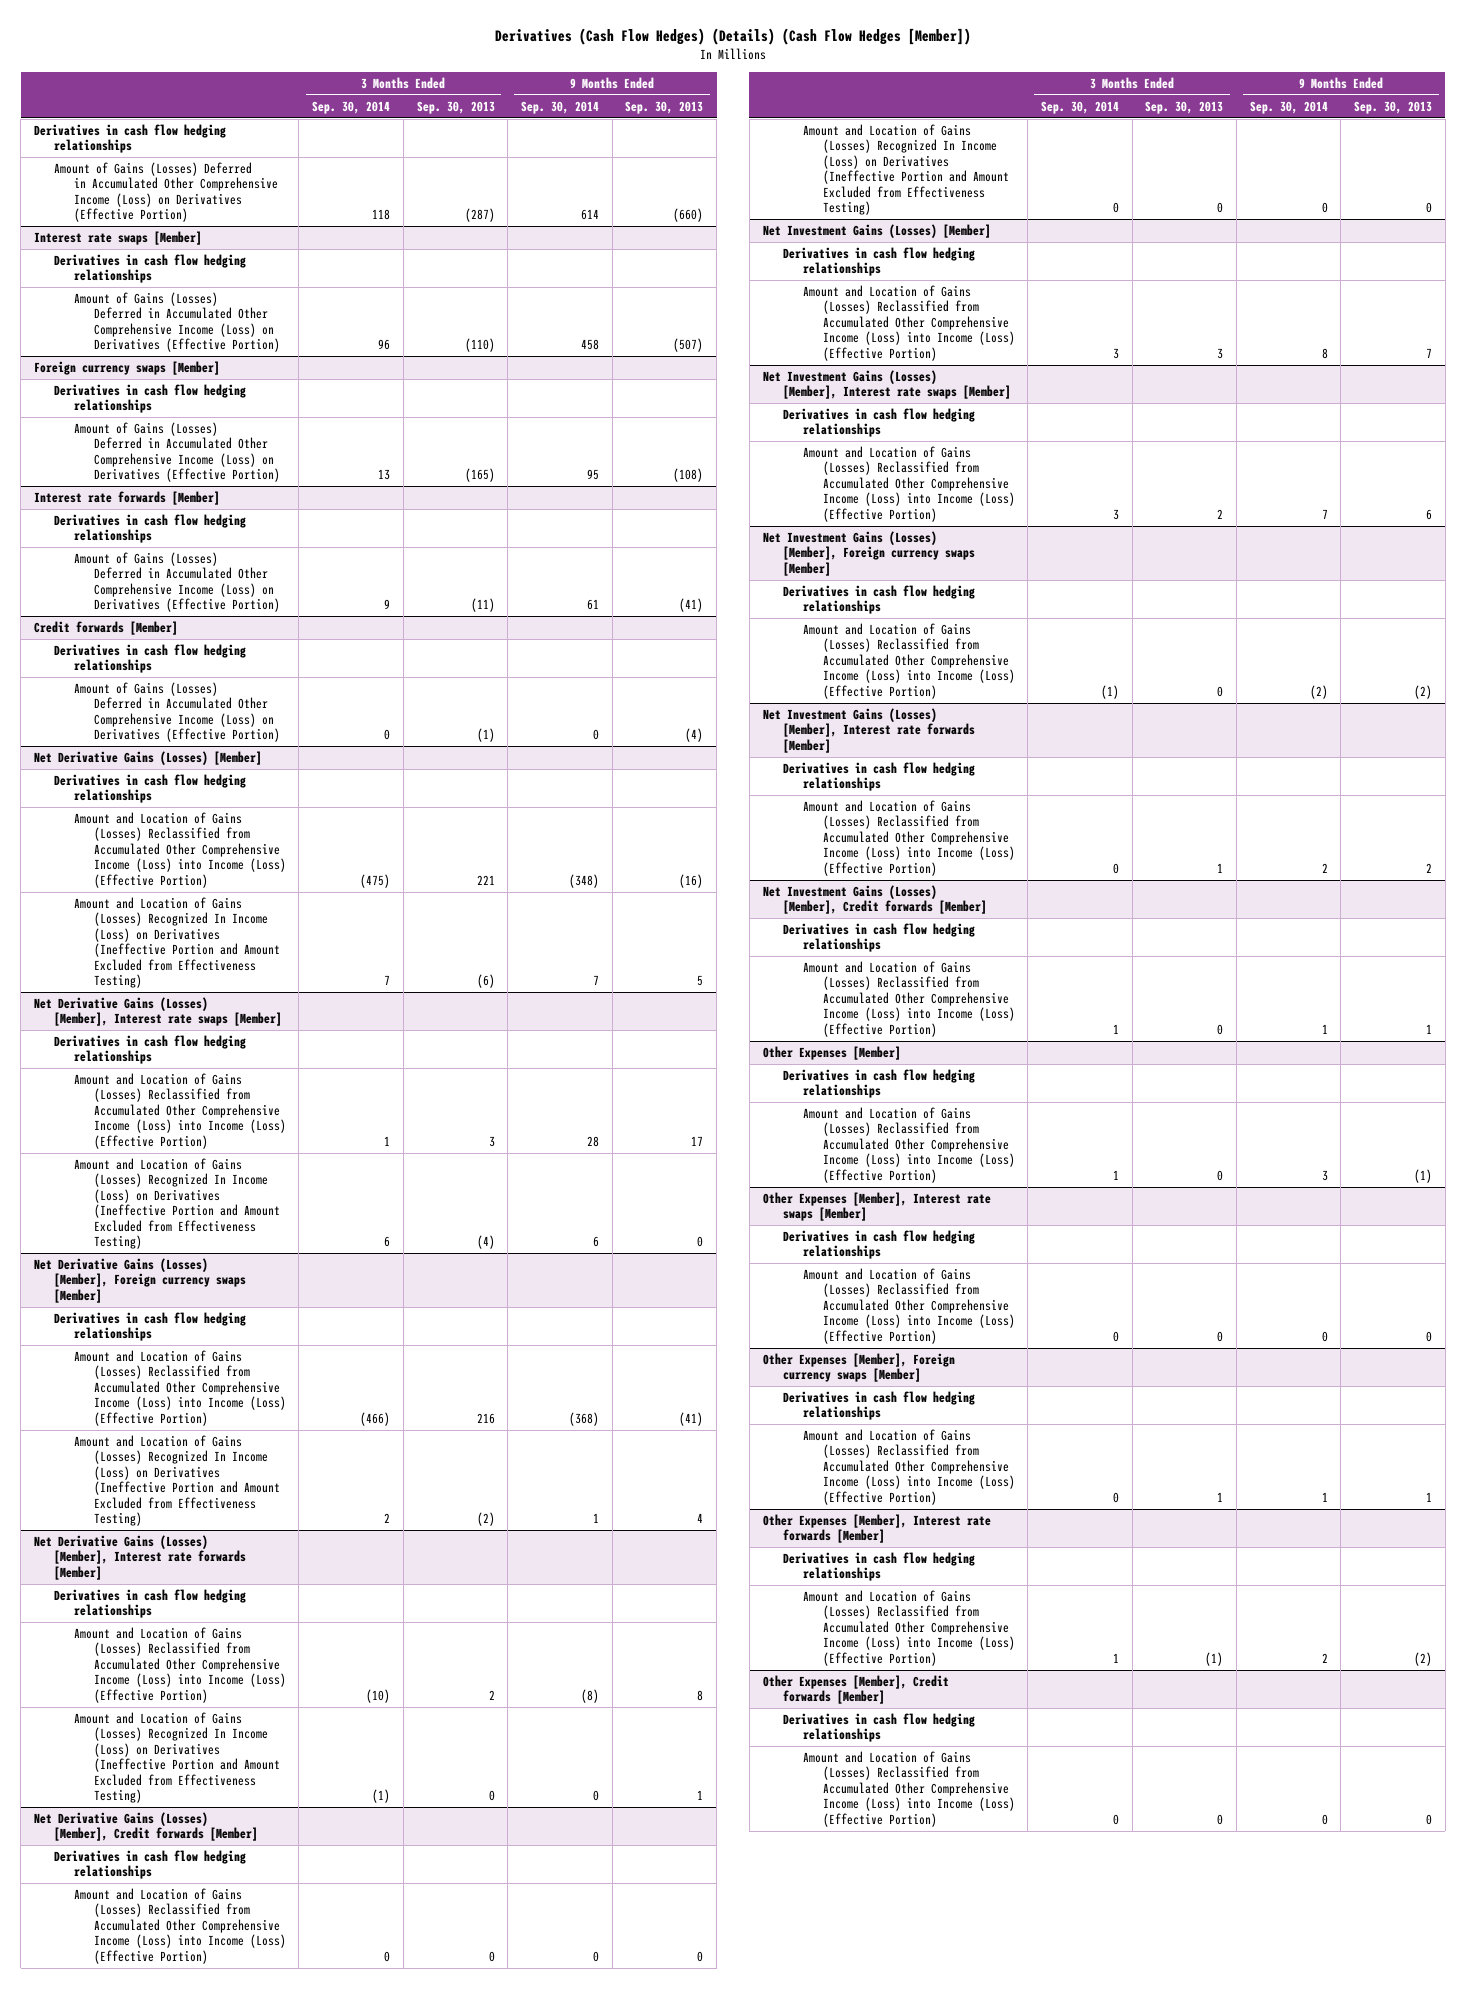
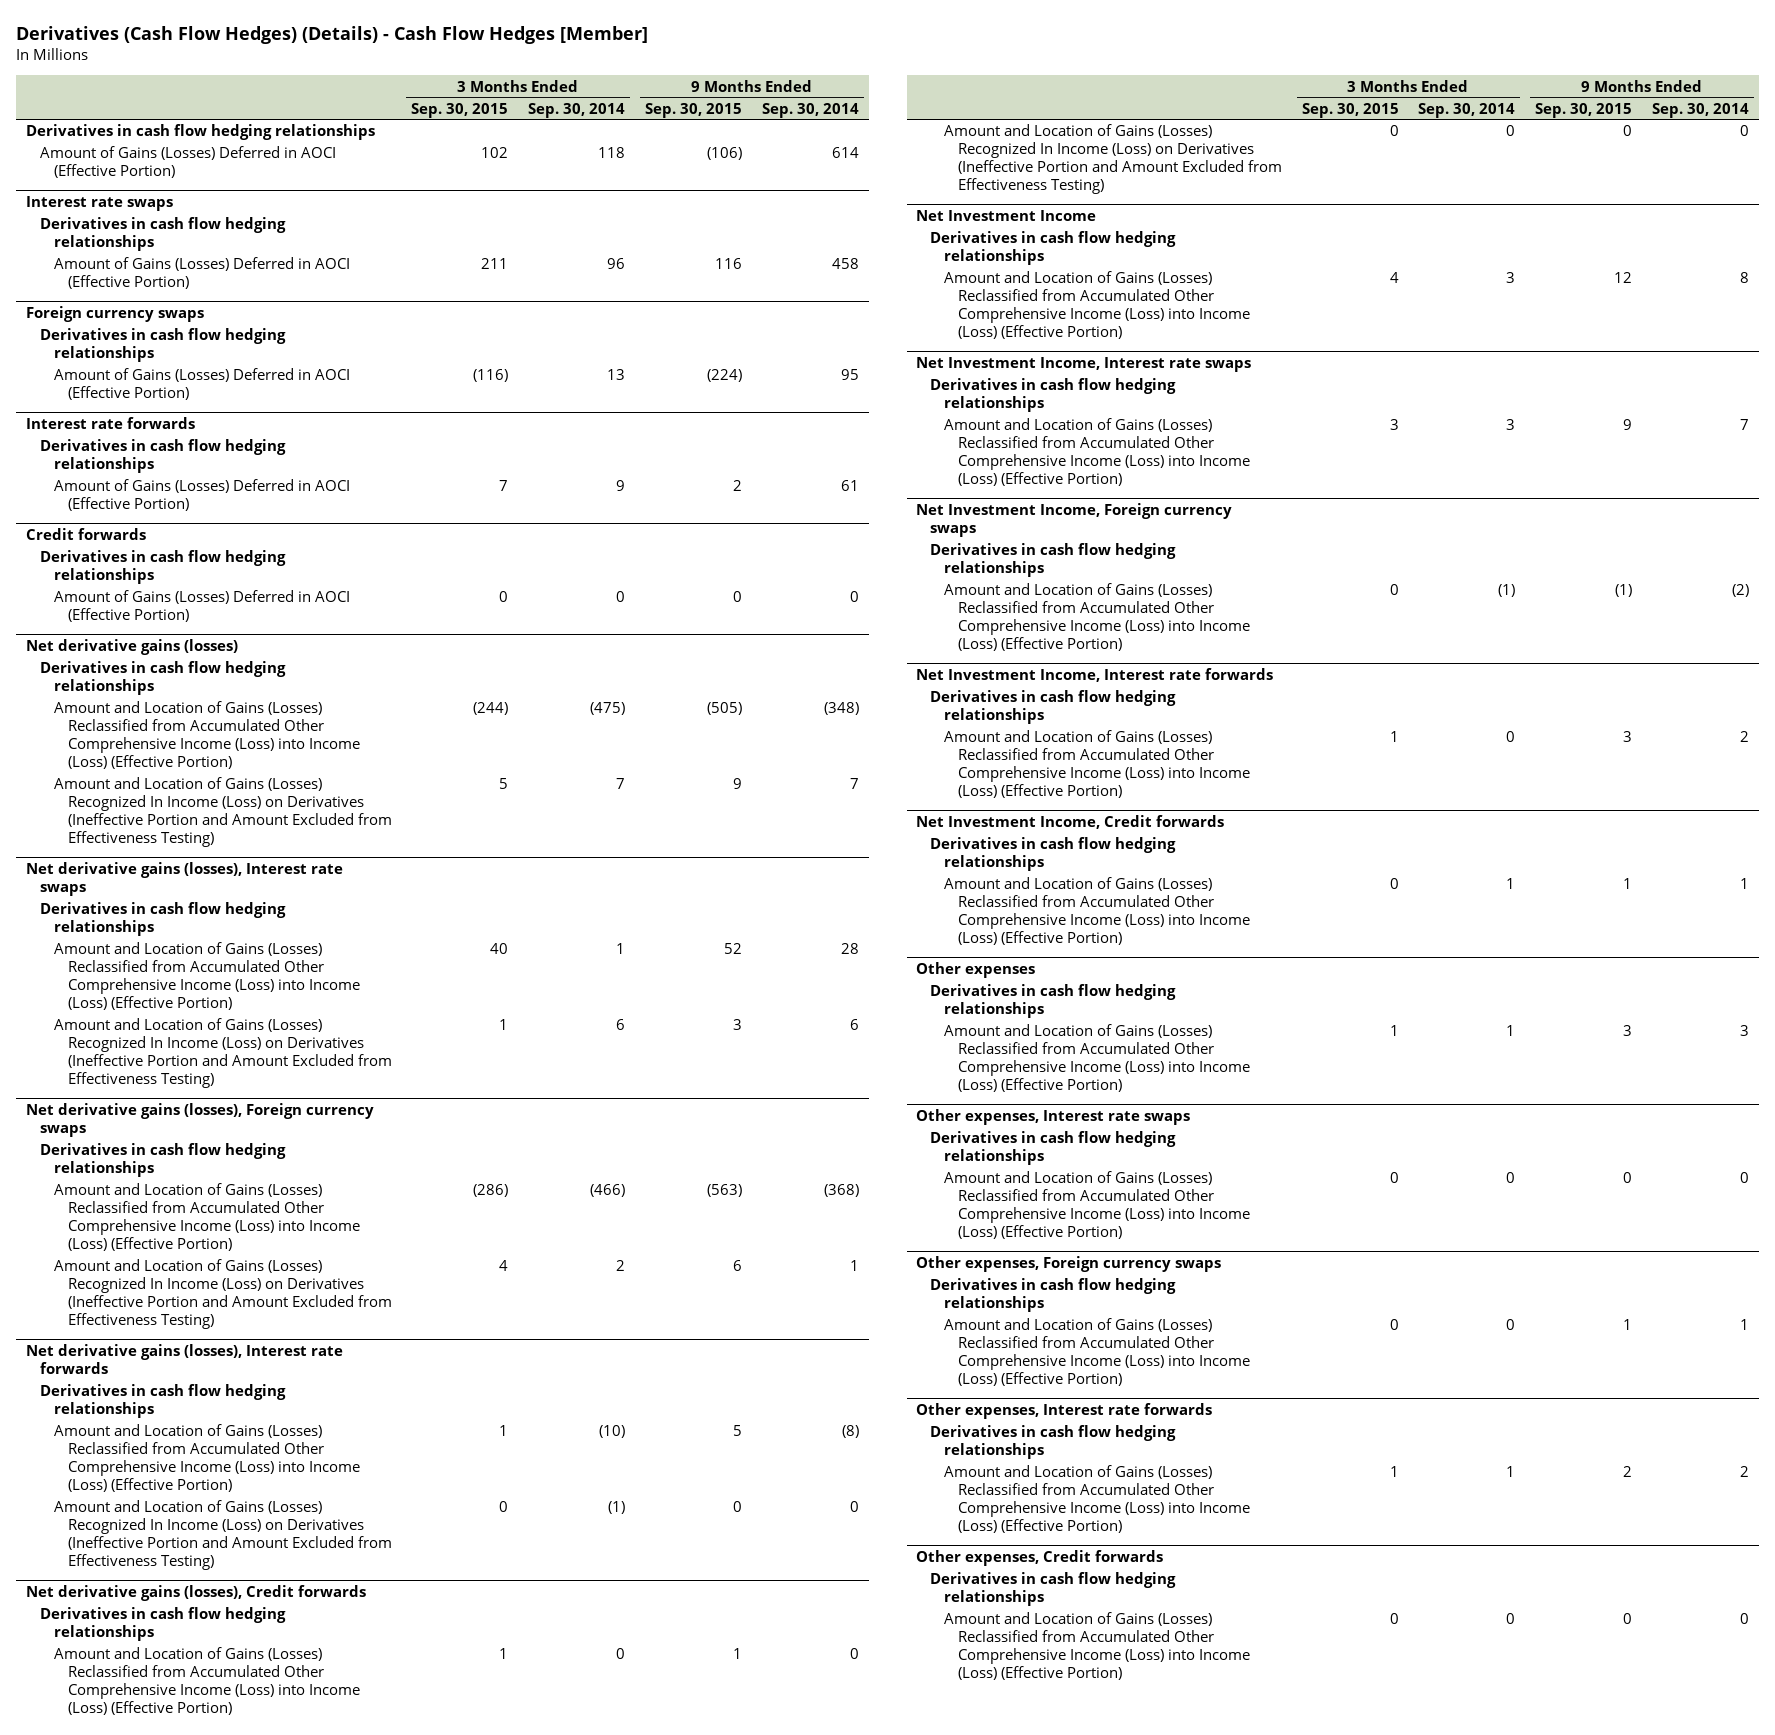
- Derivatives (Cash Flow Hedges) (Details) (Cash Flow Hedges [Member])
+ Derivatives (Cash Flow Hedges) (Details) - Cash Flow Hedges [Member]
- | 3 Months Ended Sep. 30, 2014 | 3 Months Ended Sep. 30, 2013 | 9 Months Ended Sep. 30, 2014 | 9 Months Ended Sep. 30, 2013
+ | 3 Months Ended Sep. 30, 2015 | 3 Months Ended Sep. 30, 2014 | 9 Months Ended Sep. 30, 2015 | 9 Months Ended Sep. 30, 2014
- Amount of Gains (Losses) Deferred in Accumulated Other Comprehensive Income (Loss) on Derivatives (Effective Portion) | 118 | (287) | 614 | (660)
- Interest rate swaps [Member]
+ Amount of Gains (Losses) Deferred in AOCI (Effective Portion) | 102 | 118 | (106) | 614
+ Interest rate swaps
- Amount of Gains (Losses) Deferred in Accumulated Other Comprehensive Income (Loss) on Derivatives (Effective Portion) | 96 | (110) | 458 | (507)
- Foreign currency swaps [Member]
+ Amount of Gains (Losses) Deferred in AOCI (Effective Portion) | 211 | 96 | 116 | 458
+ Foreign currency swaps
- Amount of Gains (Losses) Deferred in Accumulated Other Comprehensive Income (Loss) on Derivatives (Effective Portion) | 13 | (165) | 95 | (108)
- Interest rate forwards [Member]
+ Amount of Gains (Losses) Deferred in AOCI (Effective Portion) | (116) | 13 | (224) | 95
+ Interest rate forwards
- Amount of Gains (Losses) Deferred in Accumulated Other Comprehensive Income (Loss) on Derivatives (Effective Portion) | 9 | (11) | 61 | (41)
- Credit forwards [Member]
+ Amount of Gains (Losses) Deferred in AOCI (Effective Portion) | 7 | 9 | 2 | 61
+ Credit forwards
- Amount of Gains (Losses) Deferred in Accumulated Other Comprehensive Income (Loss) on Derivatives (Effective Portion) | 0 | (1) | 0 | (4)
- Net Derivative Gains (Losses) [Member]
+ Amount of Gains (Losses) Deferred in AOCI (Effective Portion) | 0 | 0 | 0 | 0
+ Net derivative gains (losses)
- Net Derivative Gains (Losses) [Member], Interest rate swaps [Member]
+ Net derivative gains (losses), Interest rate swaps
- Net Derivative Gains (Losses) [Member], Foreign currency swaps [Member]
+ Net derivative gains (losses), Foreign currency swaps
- Net Derivative Gains (Losses) [Member], Interest rate forwards [Member]
+ Net derivative gains (losses), Interest rate forwards
- Net Derivative Gains (Losses) [Member], Credit forwards [Member]
+ Net derivative gains (losses), Credit forwards
- Net Investment Gains (Losses) [Member]
+ Net Investment Income
- Net Investment Gains (Losses) [Member], Interest rate swaps [Member]
+ Net Investment Income, Interest rate swaps
- Net Investment Gains (Losses) [Member], Foreign currency swaps [Member]
+ Net Investment Income, Foreign currency swaps
- Net Investment Gains (Losses) [Member], Interest rate forwards [Member]
+ Net Investment Income, Interest rate forwards
- Net Investment Gains (Losses) [Member], Credit forwards [Member]
+ Net Investment Income, Credit forwards
- Other Expenses [Member]
+ Other expenses
- Other Expenses [Member], Interest rate swaps [Member]
+ Other expenses, Interest rate swaps
- Other Expenses [Member], Foreign currency swaps [Member]
+ Other expenses, Foreign currency swaps
- Other Expenses [Member], Interest rate forwards [Member]
+ Other expenses, Interest rate forwards
- Other Expenses [Member], Credit forwards [Member]
+ Other expenses, Credit forwards

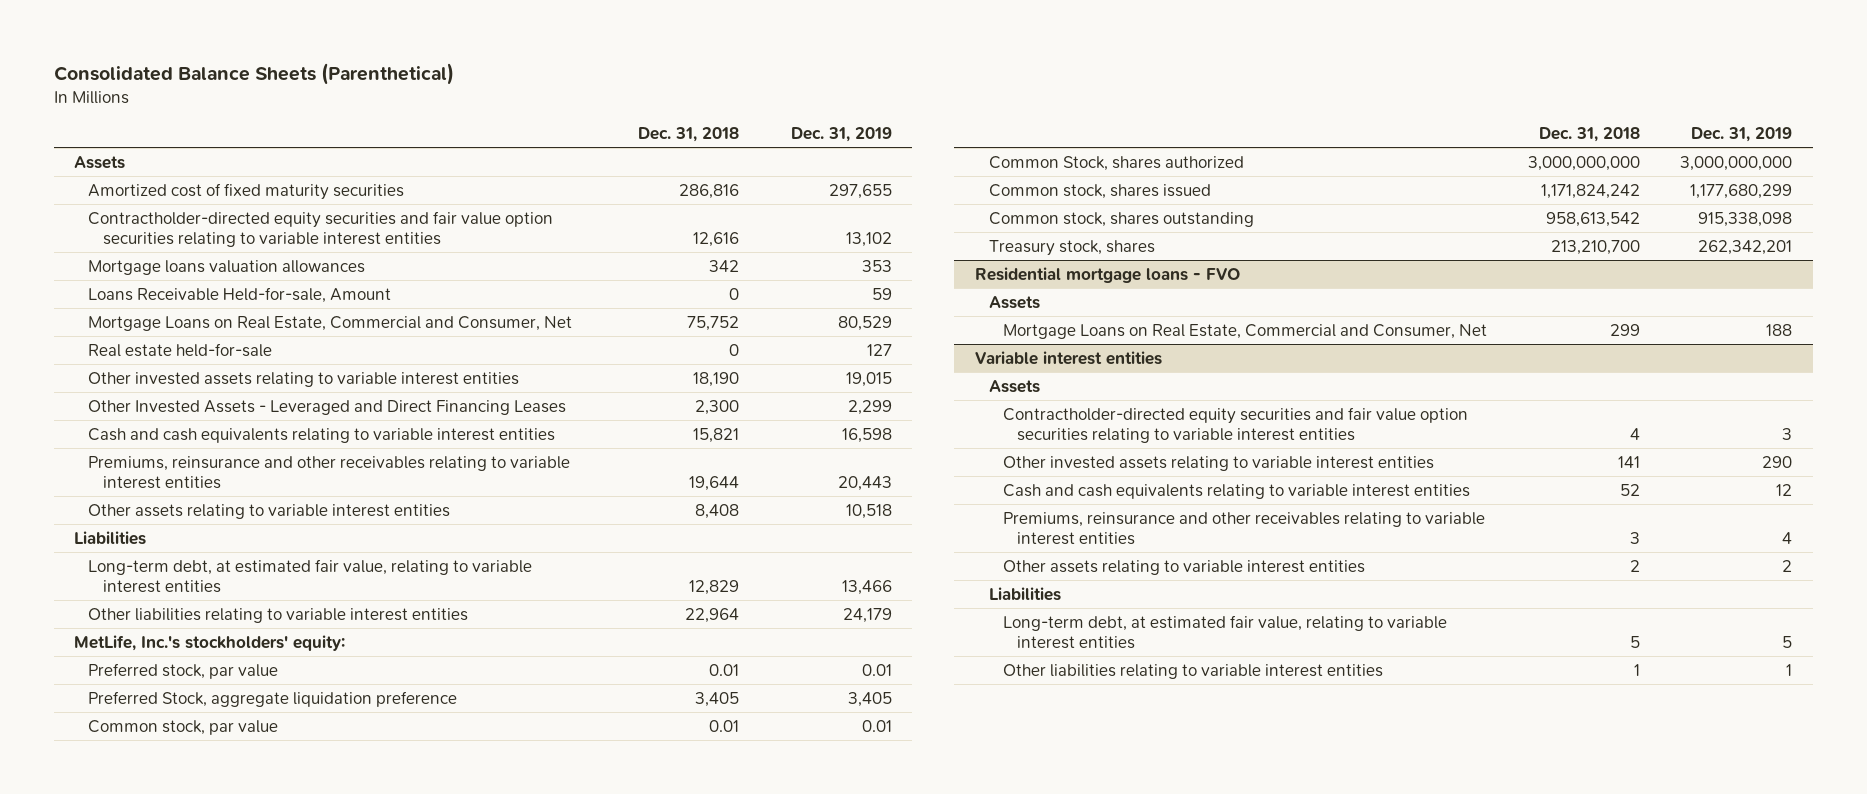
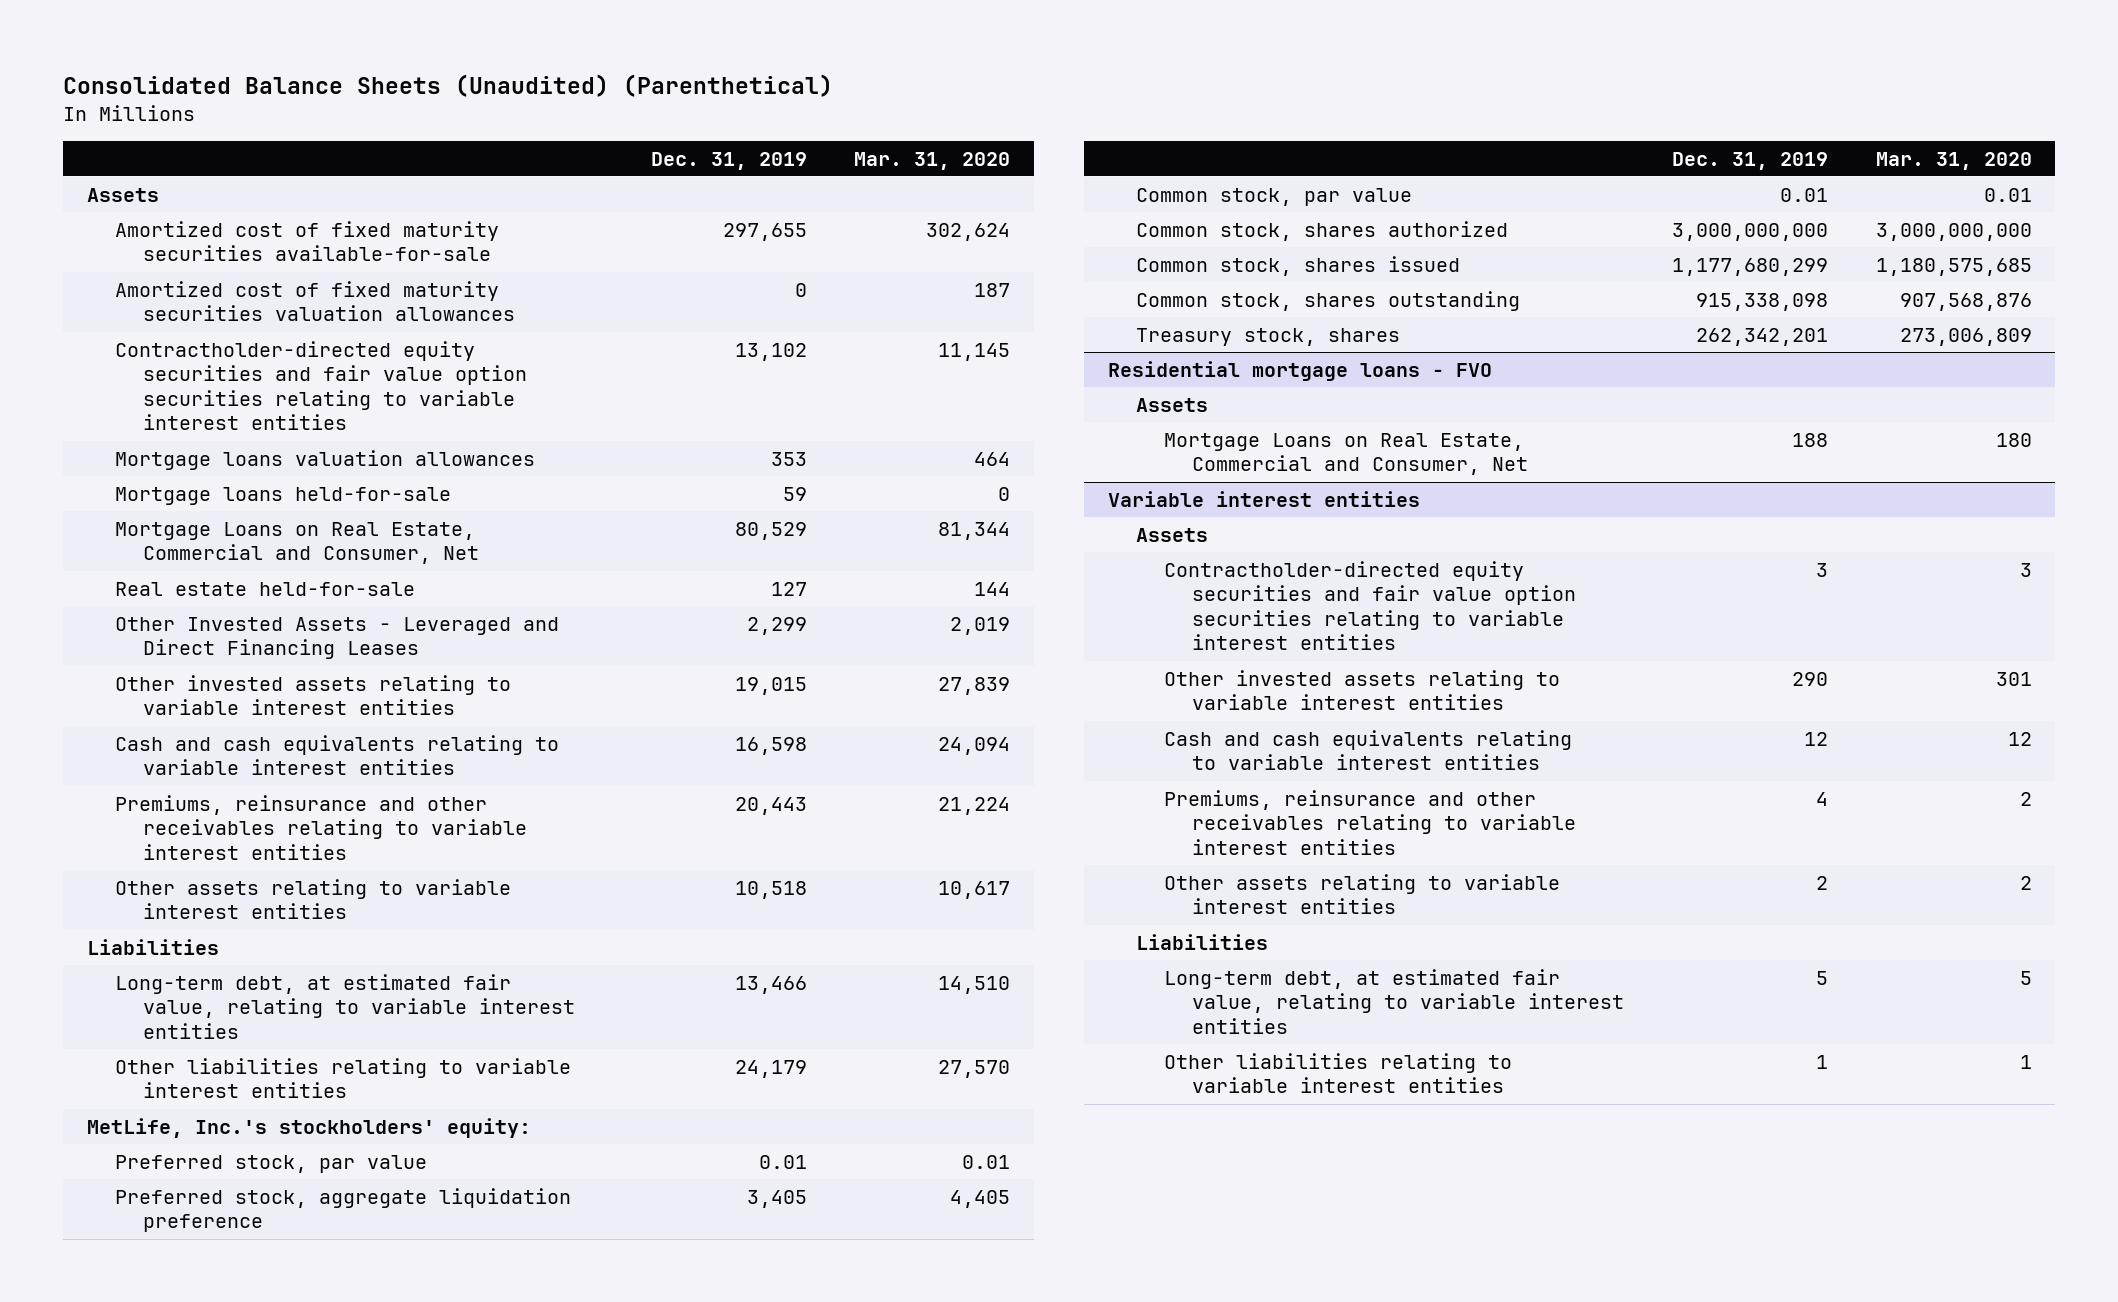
- Consolidated Balance Sheets (Parenthetical)
+ Consolidated Balance Sheets (Unaudited) (Parenthetical)
- | Dec. 31, 2018 | Dec. 31, 2019
+ | Dec. 31, 2019 | Mar. 31, 2020
- Amortized cost of fixed maturity securities | 286,816 | 297,655
+ Amortized cost of fixed maturity securities available-for-sale | 297,655 | 302,624
+ Amortized cost of fixed maturity securities valuation allowances | 0 | 187
- Loans Receivable Held-for-sale, Amount | 0 | 59
+ Mortgage loans held-for-sale | 59 | 0
moved down: Other invested assets relating to variable interest entities | 19,015 | 27,839
- Preferred Stock, aggregate liquidation preference | 3,405 | 3,405
+ Preferred stock, aggregate liquidation preference | 3,405 | 4,405
- Common Stock, shares authorized | 3,000,000,000 | 3,000,000,000
+ Common stock, shares authorized | 3,000,000,000 | 3,000,000,000

